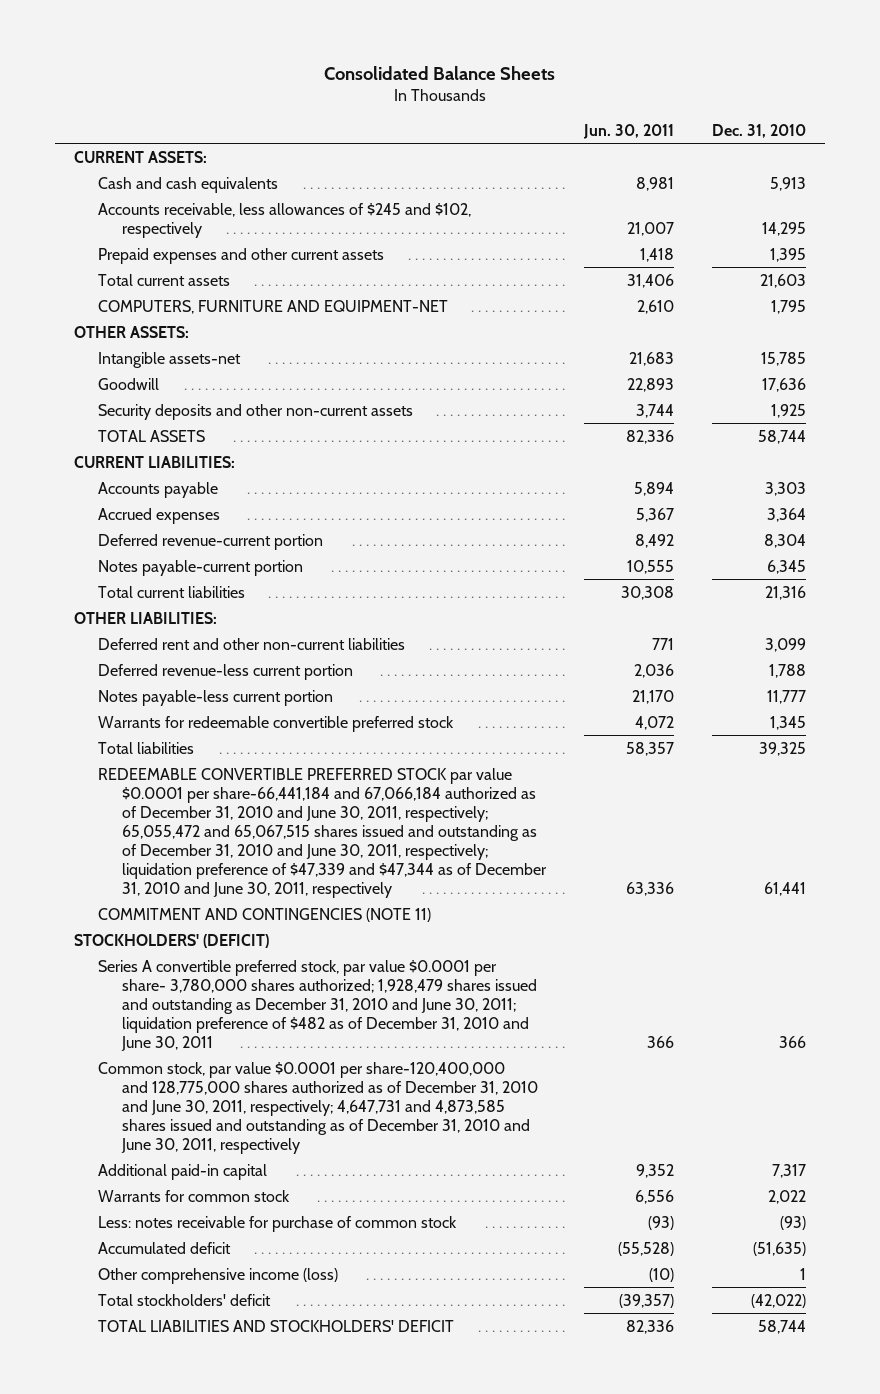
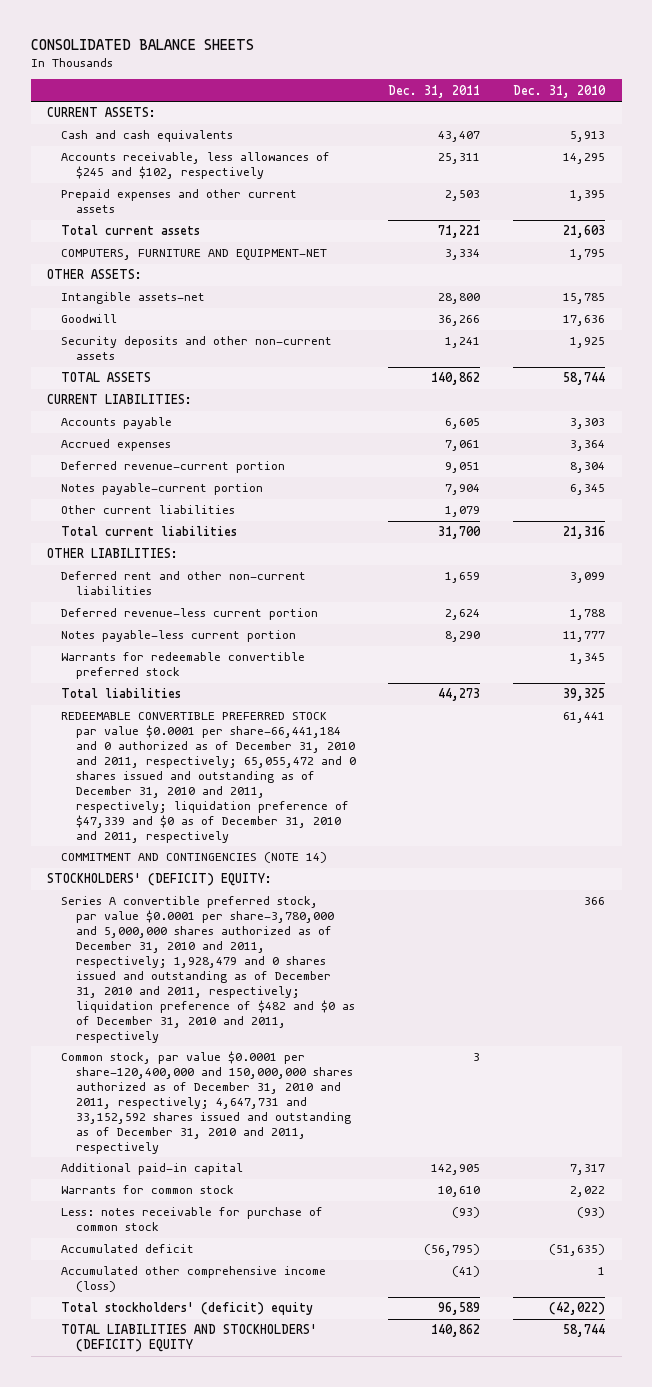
- Consolidated Balance Sheets
+ CONSOLIDATED BALANCE SHEETS
- | Jun. 30, 2011 | Dec. 31, 2010
+ | Dec. 31, 2011 | Dec. 31, 2010
+ Other current liabilities | 1,079 |
- REDEEMABLE CONVERTIBLE PREFERRED STOCK par value $0.0001 per share-66,441,184 and 67,066,184 authorized as of December 31, 2010 and June 30, 2011, respectively; 65,055,472 and 65,067,515 shares issued and outstanding as of December 31, 2010 and June 30, 2011, respectively; liquidation preference of $47,339 and $47,344 as of December 31, 2010 and June 30, 2011, respectively | 63,336 | 61,441
- COMMITMENT AND CONTINGENCIES (NOTE 11)
- STOCKHOLDERS' (DEFICIT)
- Series A convertible preferred stock, par value $0.0001 per share- 3,780,000 shares authorized; 1,928,479 shares issued and outstanding as December 31, 2010 and June 30, 2011; liquidation preference of $482 as of December 31, 2010 and June 30, 2011 | 366 | 366
- Common stock, par value $0.0001 per share-120,400,000 and 128,775,000 shares authorized as of December 31, 2010 and June 30, 2011, respectively; 4,647,731 and 4,873,585 shares issued and outstanding as of December 31, 2010 and June 30, 2011, respectively
+ REDEEMABLE CONVERTIBLE PREFERRED STOCK par value $0.0001 per share-66,441,184 and 0 authorized as of December 31, 2010 and 2011, respectively; 65,055,472 and 0 shares issued and outstanding as of December 31, 2010 and 2011, respectively; liquidation preference of $47,339 and $0 as of December 31, 2010 and 2011, respectively | | 61,441
+ COMMITMENT AND CONTINGENCIES (NOTE 14)
+ STOCKHOLDERS' (DEFICIT) EQUITY:
+ Series A convertible preferred stock, par value $0.0001 per share-3,780,000 and 5,000,000 shares authorized as of December 31, 2010 and 2011, respectively; 1,928,479 and 0 shares issued and outstanding as of December 31, 2010 and 2011, respectively; liquidation preference of $482 and $0 as of December 31, 2010 and 2011, respectively | | 366
+ Common stock, par value $0.0001 per share-120,400,000 and 150,000,000 shares authorized as of December 31, 2010 and 2011, respectively; 4,647,731 and 33,152,592 shares issued and outstanding as of December 31, 2010 and 2011, respectively | 3 |
- Other comprehensive income (loss) | (10) | 1
- Total stockholders' deficit | (39,357) | (42,022)
- TOTAL LIABILITIES AND STOCKHOLDERS' DEFICIT | 82,336 | 58,744
+ Accumulated other comprehensive income (loss) | (41) | 1
+ Total stockholders' (deficit) equity | 96,589 | (42,022)
+ TOTAL LIABILITIES AND STOCKHOLDERS' (DEFICIT) EQUITY | 140,862 | 58,744

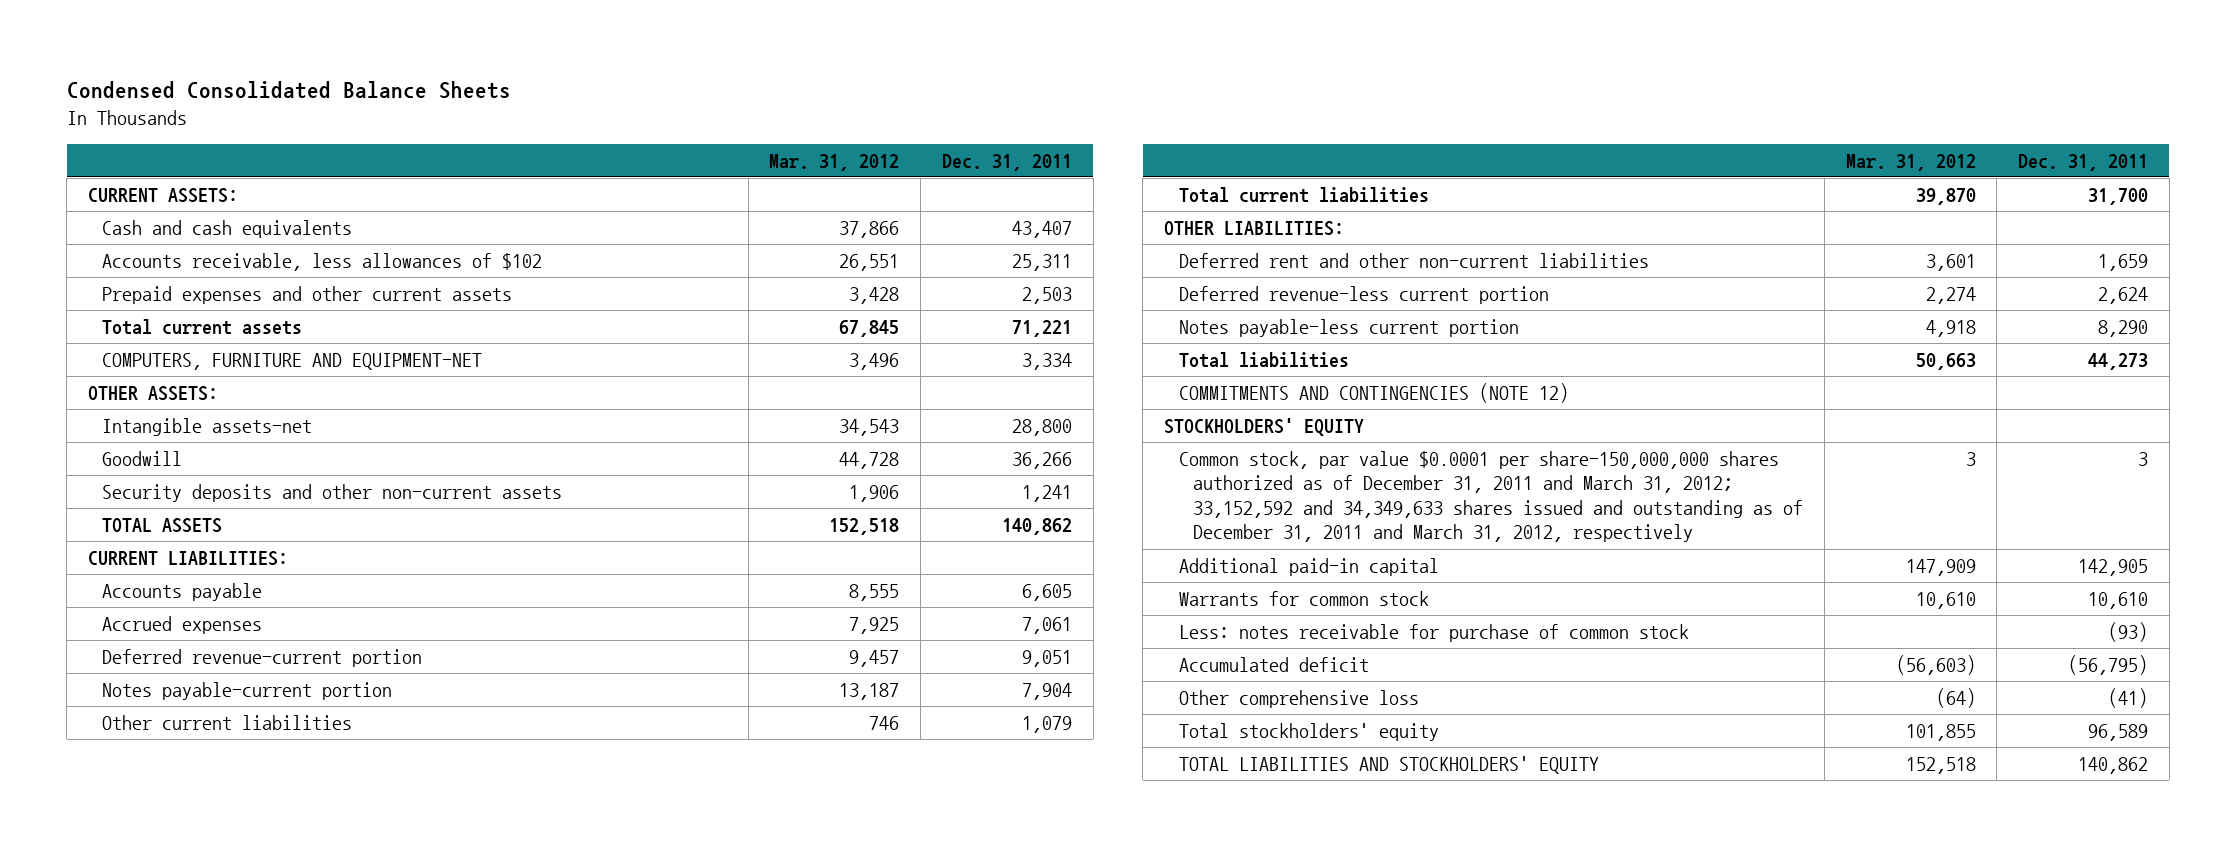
- CONSOLIDATED BALANCE SHEETS
+ Condensed Consolidated Balance Sheets
- | Dec. 31, 2011 | Dec. 31, 2010
+ | Mar. 31, 2012 | Dec. 31, 2011
- Accounts receivable, less allowances of $245 and $102, respectively | 25,311 | 14,295
+ Accounts receivable, less allowances of $102 | 26,551 | 25,311
- Warrants for redeemable convertible preferred stock | | 1,345
- REDEEMABLE CONVERTIBLE PREFERRED STOCK par value $0.0001 per share-66,441,184 and 0 authorized as of December 31, 2010 and 2011, respectively; 65,055,472 and 0 shares issued and outstanding as of December 31, 2010 and 2011, respectively; liquidation preference of $47,339 and $0 as of December 31, 2010 and 2011, respectively | | 61,441
- COMMITMENT AND CONTINGENCIES (NOTE 14)
- STOCKHOLDERS' (DEFICIT) EQUITY:
- Series A convertible preferred stock, par value $0.0001 per share-3,780,000 and 5,000,000 shares authorized as of December 31, 2010 and 2011, respectively; 1,928,479 and 0 shares issued and outstanding as of December 31, 2010 and 2011, respectively; liquidation preference of $482 and $0 as of December 31, 2010 and 2011, respectively | | 366
- Common stock, par value $0.0001 per share-120,400,000 and 150,000,000 shares authorized as of December 31, 2010 and 2011, respectively; 4,647,731 and 33,152,592 shares issued and outstanding as of December 31, 2010 and 2011, respectively | 3 |
+ COMMITMENTS AND CONTINGENCIES (NOTE 12)
+ STOCKHOLDERS' EQUITY
+ Common stock, par value $0.0001 per share-150,000,000 shares authorized as of December 31, 2011 and March 31, 2012; 33,152,592 and 34,349,633 shares issued and outstanding as of December 31, 2011 and March 31, 2012, respectively | 3 | 3
- Accumulated other comprehensive income (loss) | (41) | 1
- Total stockholders' (deficit) equity | 96,589 | (42,022)
- TOTAL LIABILITIES AND STOCKHOLDERS' (DEFICIT) EQUITY | 140,862 | 58,744
+ Other comprehensive loss | (64) | (41)
+ Total stockholders' equity | 101,855 | 96,589
+ TOTAL LIABILITIES AND STOCKHOLDERS' EQUITY | 152,518 | 140,862

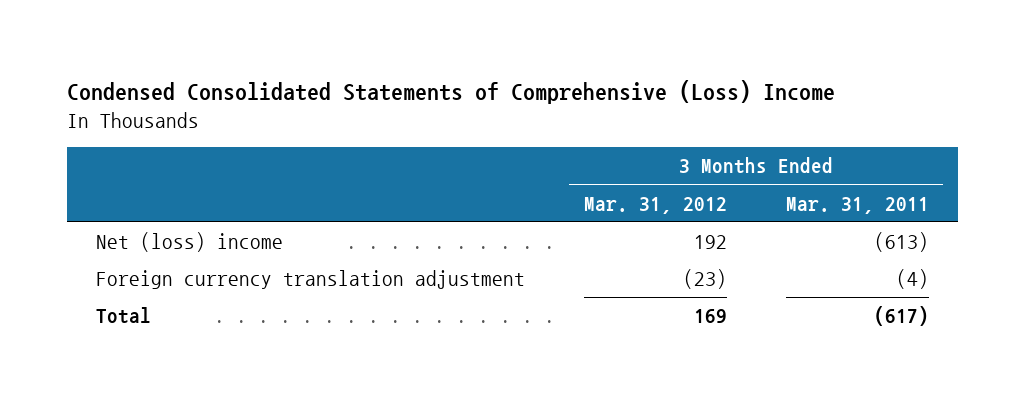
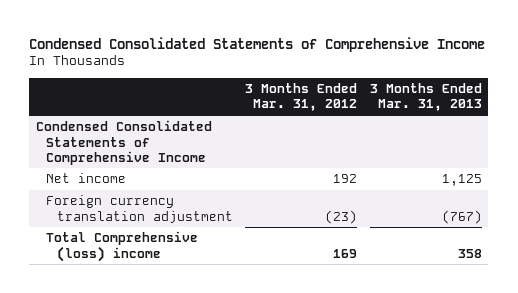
- Condensed Consolidated Statements of Comprehensive (Loss) Income
+ Condensed Consolidated Statements of Comprehensive Income
- | 3 Months Ended Mar. 31, 2012 | 3 Months Ended Mar. 31, 2011
+ | 3 Months Ended Mar. 31, 2012 | 3 Months Ended Mar. 31, 2013
- Net (loss) income | 192 | (613)
+ Condensed Consolidated Statements of Comprehensive Income
+ Net income | 192 | 1,125
- Total | 169 | (617)
+ Total Comprehensive (loss) income | 169 | 358

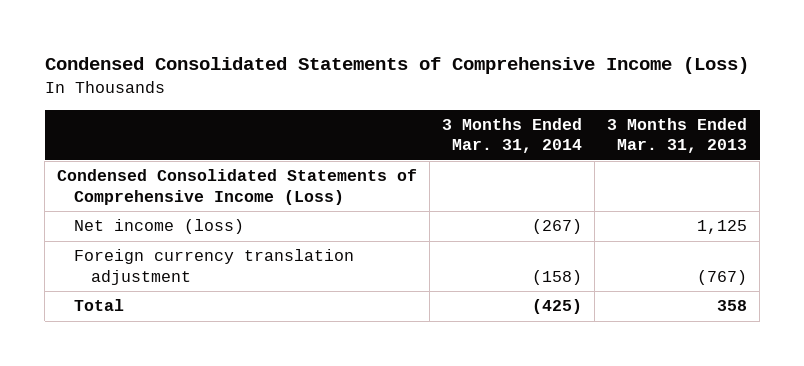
- Condensed Consolidated Statements of Comprehensive Income
+ Condensed Consolidated Statements of Comprehensive Income (Loss)
- | 3 Months Ended Mar. 31, 2012 | 3 Months Ended Mar. 31, 2013
+ | 3 Months Ended Mar. 31, 2014 | 3 Months Ended Mar. 31, 2013
- Condensed Consolidated Statements of Comprehensive Income
- Net income | 192 | 1,125
+ Condensed Consolidated Statements of Comprehensive Income (Loss)
+ Net income (loss) | (267) | 1,125
- Total Comprehensive (loss) income | 169 | 358
+ Total | (425) | 358

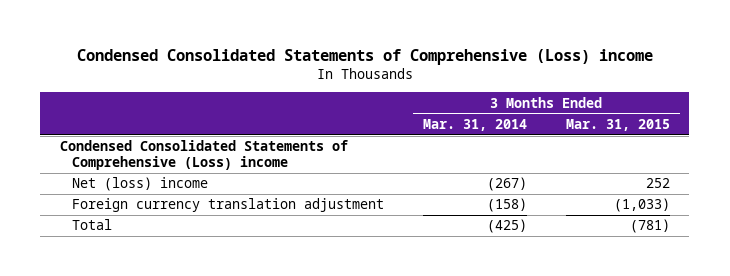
- Condensed Consolidated Statements of Comprehensive Income (Loss)
+ Condensed Consolidated Statements of Comprehensive (Loss) income
- | 3 Months Ended Mar. 31, 2014 | 3 Months Ended Mar. 31, 2013
+ | 3 Months Ended Mar. 31, 2014 | 3 Months Ended Mar. 31, 2015
- Condensed Consolidated Statements of Comprehensive Income (Loss)
- Net income (loss) | (267) | 1,125
+ Condensed Consolidated Statements of Comprehensive (Loss) income
+ Net (loss) income | (267) | 252

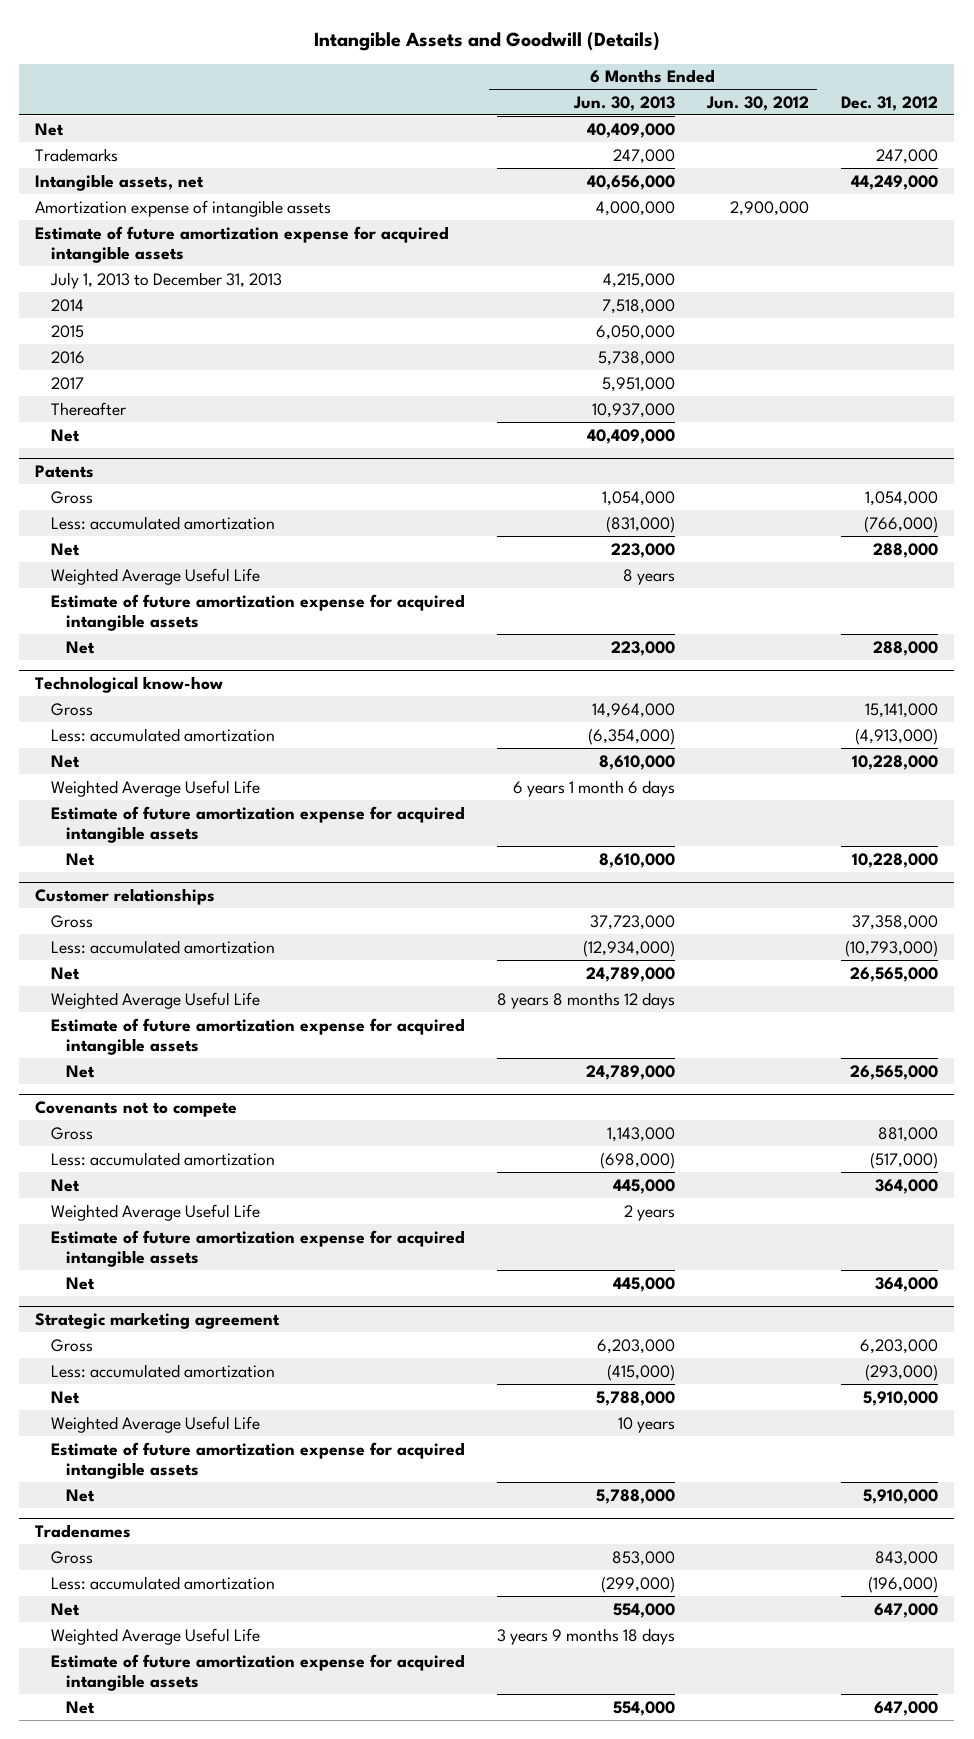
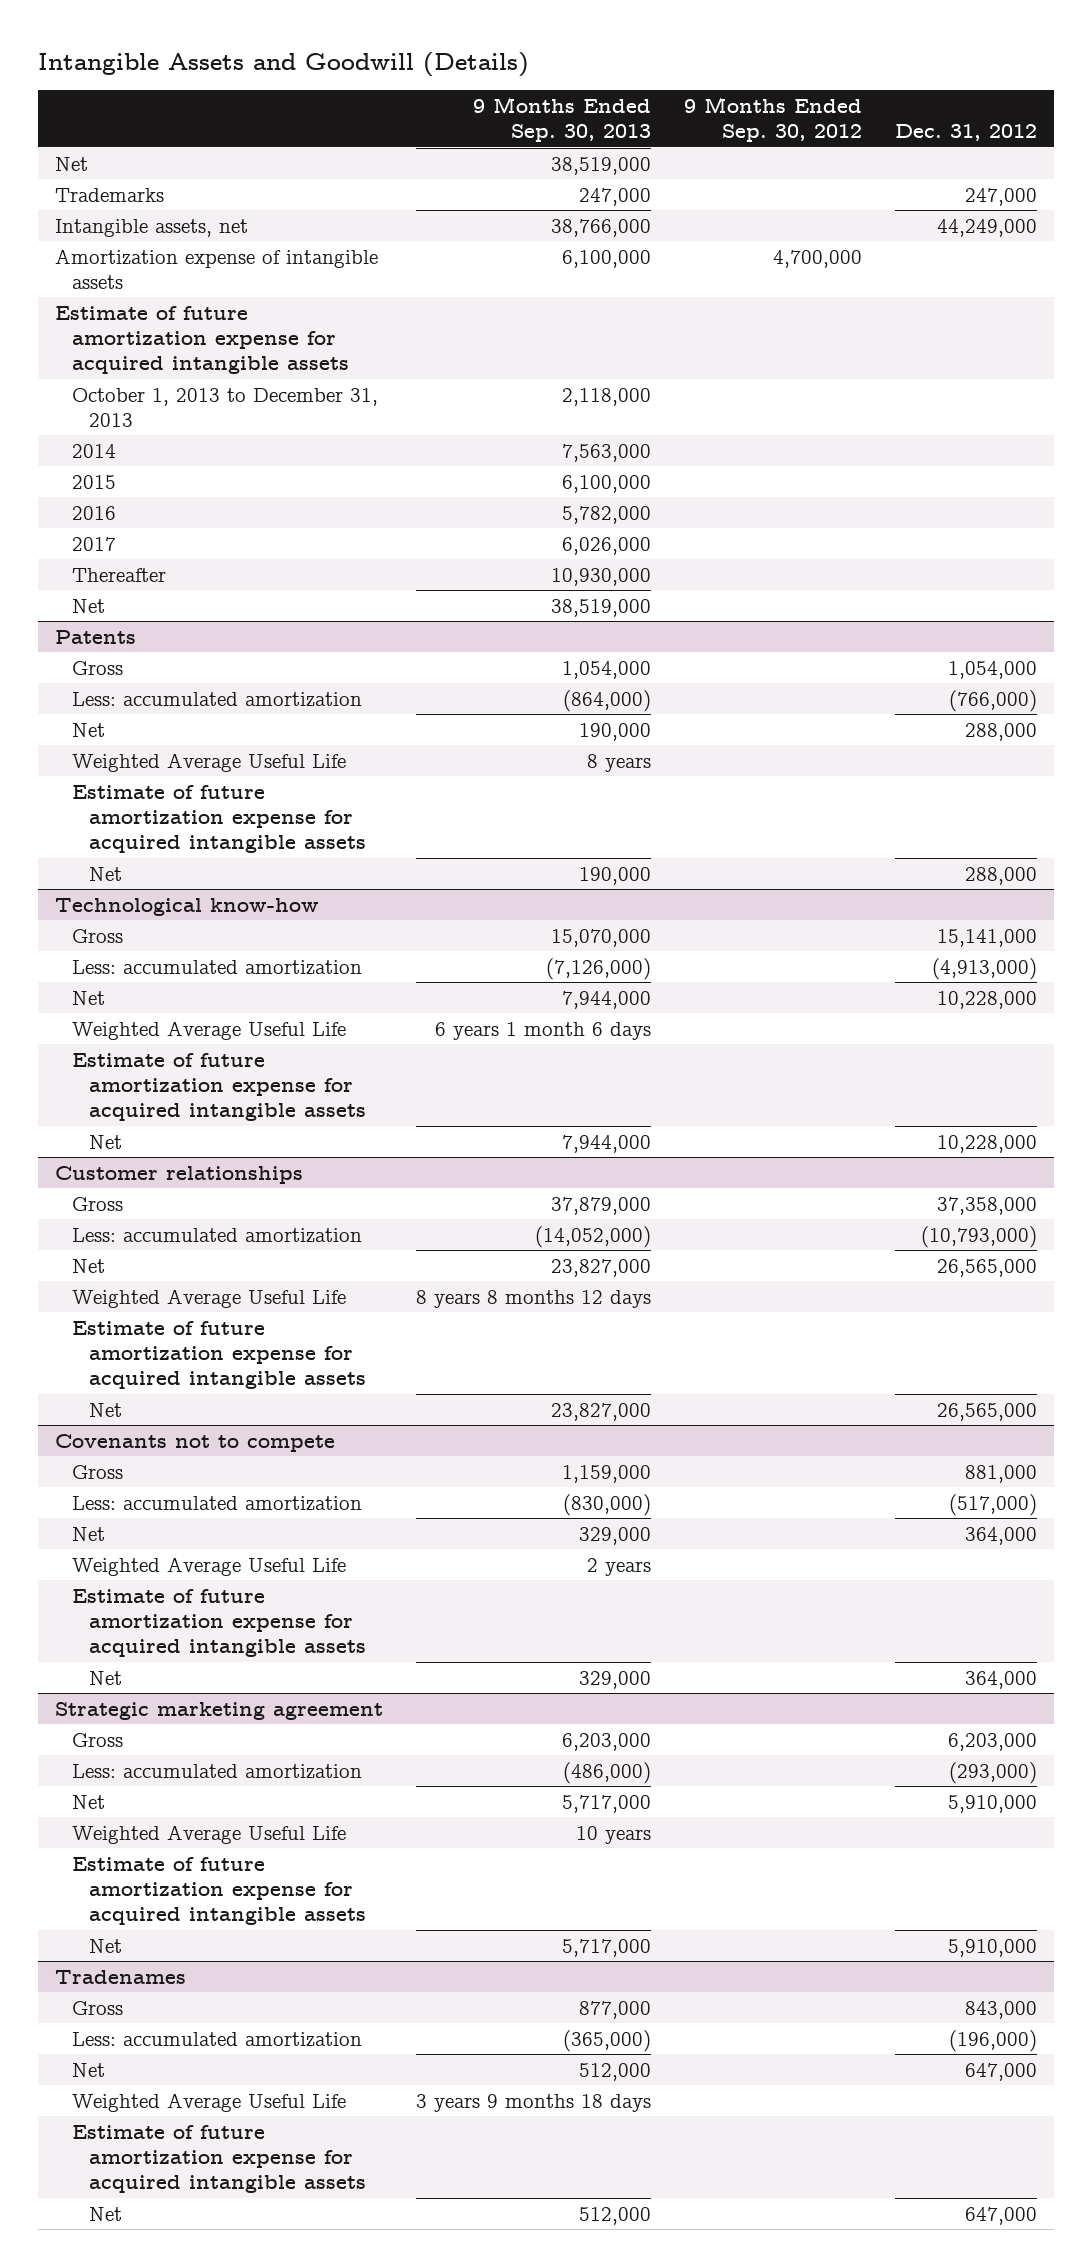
- | 6 Months Ended Jun. 30, 2013 | 6 Months Ended Jun. 30, 2012 | Dec. 31, 2012
+ | 9 Months Ended Sep. 30, 2013 | 9 Months Ended Sep. 30, 2012 | Dec. 31, 2012
- July 1, 2013 to December 31, 2013 | 4,215,000 | |
+ October 1, 2013 to December 31, 2013 | 2,118,000 | |

